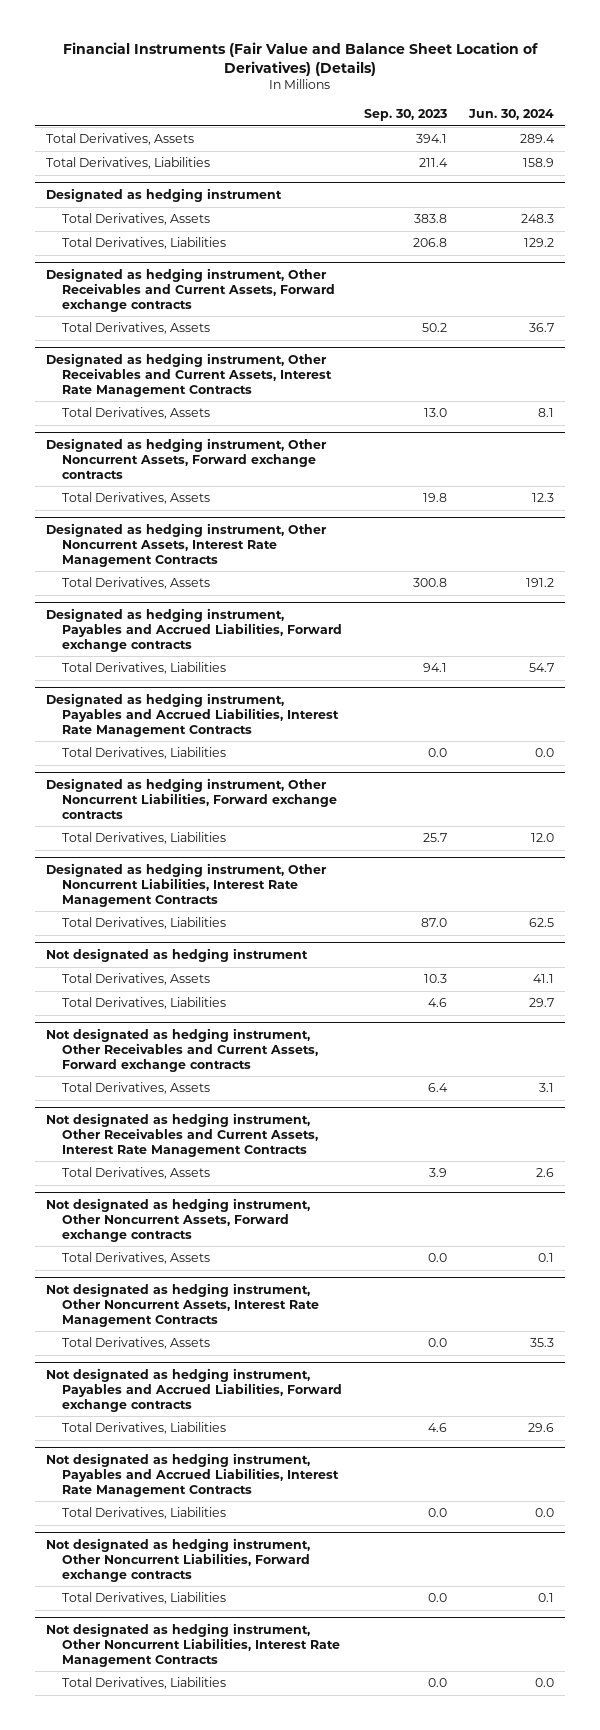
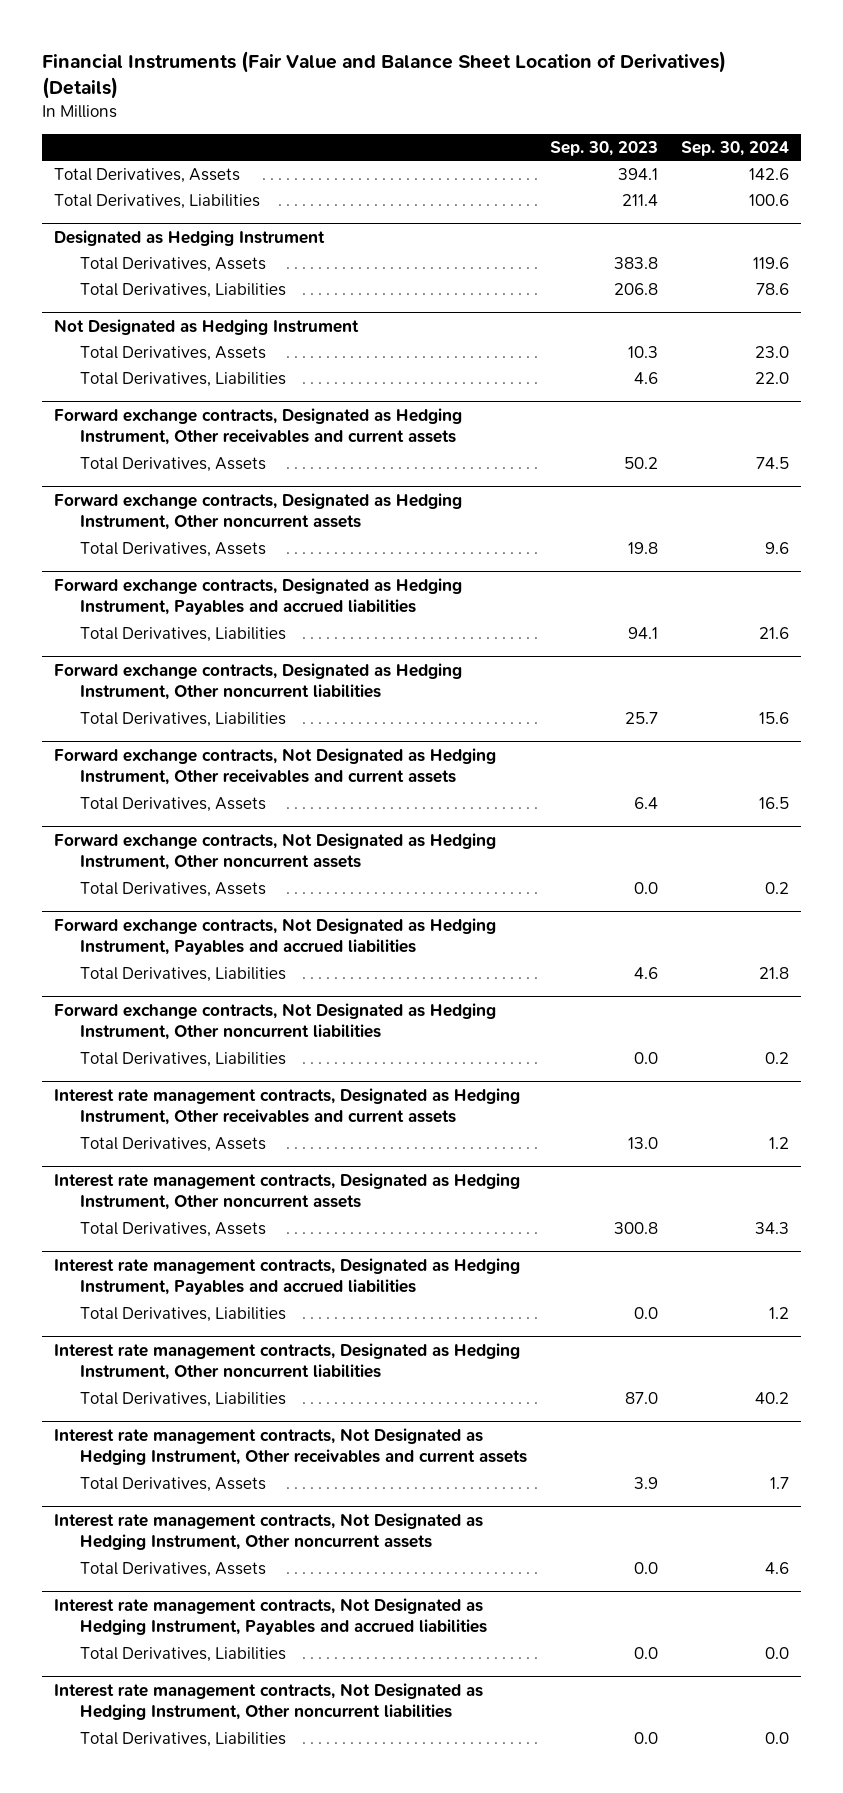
- | Sep. 30, 2023 | Jun. 30, 2024
+ | Sep. 30, 2023 | Sep. 30, 2024
- Designated as hedging instrument
+ Designated as Hedging Instrument
- Designated as hedging instrument, Other Receivables and Current Assets, Forward exchange contracts
+ Not Designated as Hedging Instrument
+ Total Derivatives, Assets | 10.3 | 23.0
+ Total Derivatives, Liabilities | 4.6 | 22.0
+ Forward exchange contracts, Designated as Hedging Instrument, Other receivables and current assets
- Designated as hedging instrument, Other Receivables and Current Assets, Interest Rate Management Contracts
- Total Derivatives, Assets | 13.0 | 8.1
- Designated as hedging instrument, Other Noncurrent Assets, Forward exchange contracts
+ Forward exchange contracts, Designated as Hedging Instrument, Other noncurrent assets
- Designated as hedging instrument, Other Noncurrent Assets, Interest Rate Management Contracts
- Total Derivatives, Assets | 300.8 | 191.2
- Designated as hedging instrument, Payables and Accrued Liabilities, Forward exchange contracts
+ Forward exchange contracts, Designated as Hedging Instrument, Payables and accrued liabilities
- Designated as hedging instrument, Payables and Accrued Liabilities, Interest Rate Management Contracts
- Total Derivatives, Liabilities | 0.0 | 0.0
- Designated as hedging instrument, Other Noncurrent Liabilities, Forward exchange contracts
+ Forward exchange contracts, Designated as Hedging Instrument, Other noncurrent liabilities
- Designated as hedging instrument, Other Noncurrent Liabilities, Interest Rate Management Contracts
- Total Derivatives, Liabilities | 87.0 | 62.5
- Not designated as hedging instrument
- Total Derivatives, Assets | 10.3 | 41.1
- Total Derivatives, Liabilities | 4.6 | 29.7
- Not designated as hedging instrument, Other Receivables and Current Assets, Forward exchange contracts
+ Forward exchange contracts, Not Designated as Hedging Instrument, Other receivables and current assets
- Not designated as hedging instrument, Other Receivables and Current Assets, Interest Rate Management Contracts
- Total Derivatives, Assets | 3.9 | 2.6
- Not designated as hedging instrument, Other Noncurrent Assets, Forward exchange contracts
- Total Derivatives, Assets | 0.0 | 0.1
- Not designated as hedging instrument, Other Noncurrent Assets, Interest Rate Management Contracts
+ Forward exchange contracts, Not Designated as Hedging Instrument, Other noncurrent assets
- Not designated as hedging instrument, Payables and Accrued Liabilities, Forward exchange contracts
+ Forward exchange contracts, Not Designated as Hedging Instrument, Payables and accrued liabilities
- Not designated as hedging instrument, Payables and Accrued Liabilities, Interest Rate Management Contracts
+ Forward exchange contracts, Not Designated as Hedging Instrument, Other noncurrent liabilities
- Not designated as hedging instrument, Other Noncurrent Liabilities, Forward exchange contracts
+ Interest rate management contracts, Designated as Hedging Instrument, Other receivables and current assets
+ Total Derivatives, Assets | 13.0 | 1.2
+ Interest rate management contracts, Designated as Hedging Instrument, Other noncurrent assets
+ Total Derivatives, Assets | 300.8 | 34.3
+ Interest rate management contracts, Designated as Hedging Instrument, Payables and accrued liabilities
- Not designated as hedging instrument, Other Noncurrent Liabilities, Interest Rate Management Contracts
+ Interest rate management contracts, Designated as Hedging Instrument, Other noncurrent liabilities
+ Total Derivatives, Liabilities | 87.0 | 40.2
+ Interest rate management contracts, Not Designated as Hedging Instrument, Other receivables and current assets
+ Total Derivatives, Assets | 3.9 | 1.7
+ Interest rate management contracts, Not Designated as Hedging Instrument, Other noncurrent assets
+ Total Derivatives, Assets | 0.0 | 4.6
+ Interest rate management contracts, Not Designated as Hedging Instrument, Payables and accrued liabilities
+ Interest rate management contracts, Not Designated as Hedging Instrument, Other noncurrent liabilities
+ Total Derivatives, Liabilities | 0.0 | 0.0

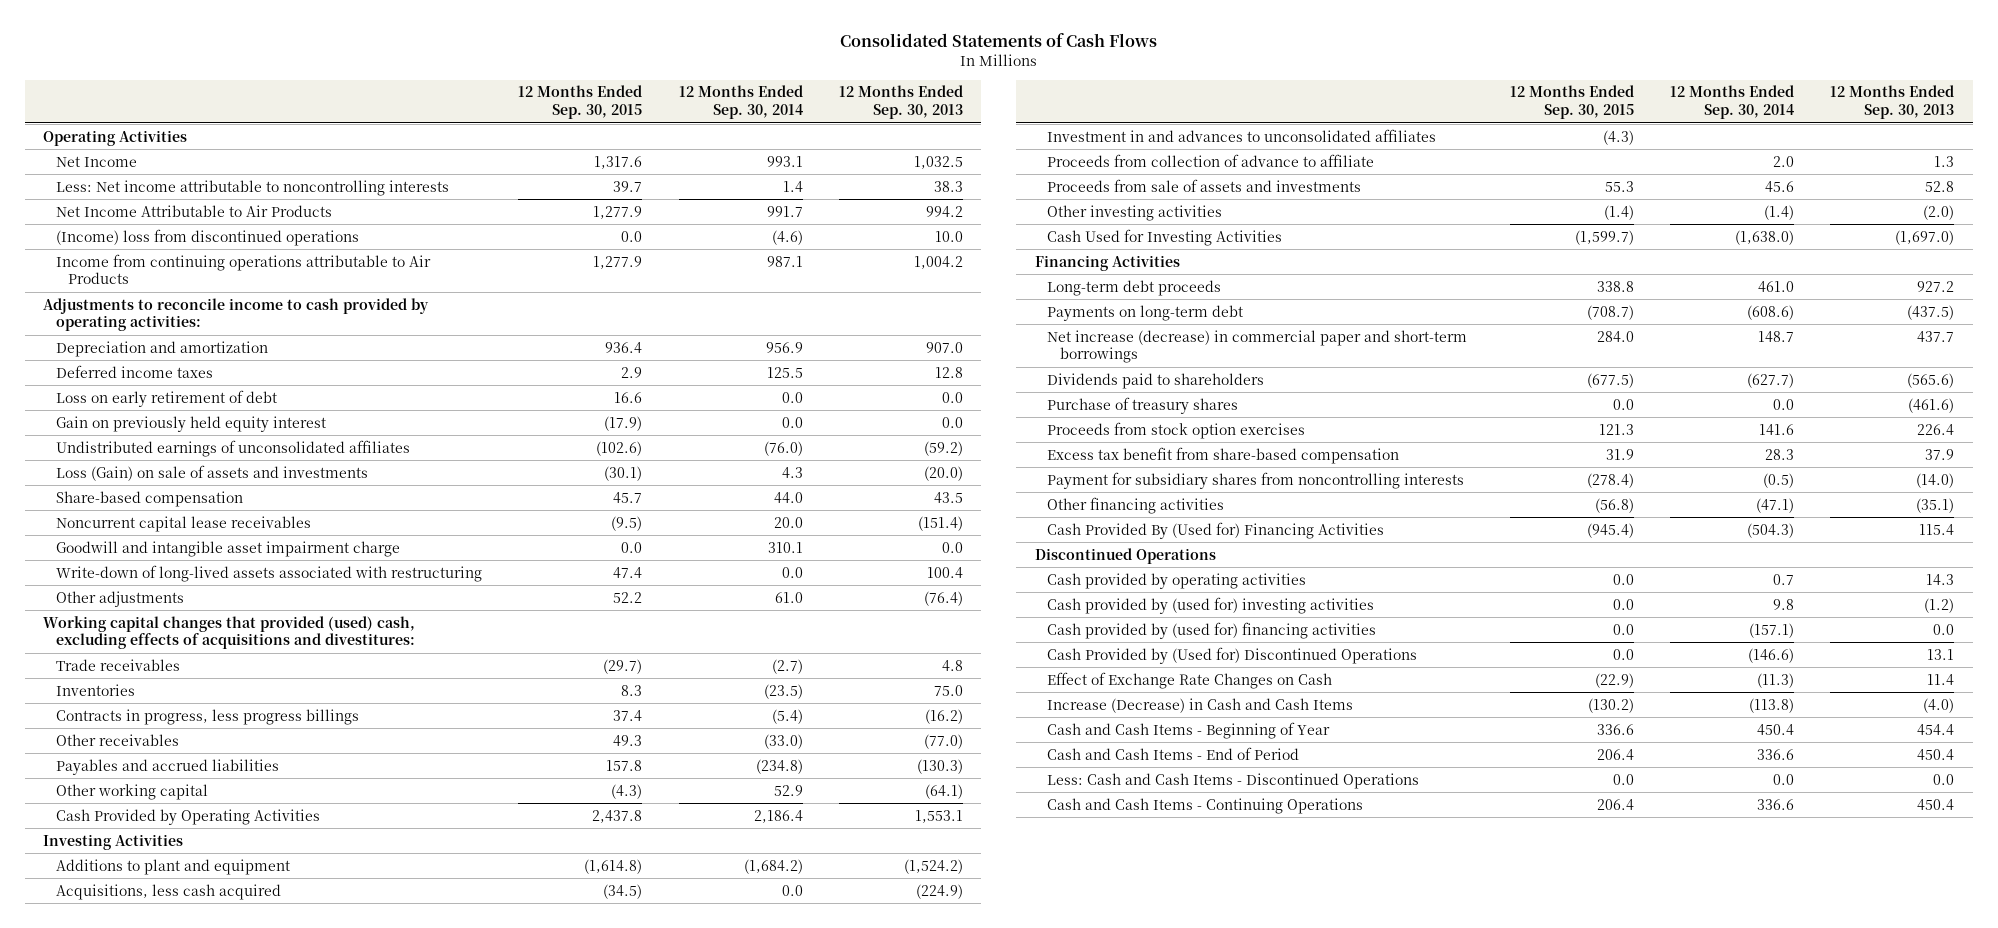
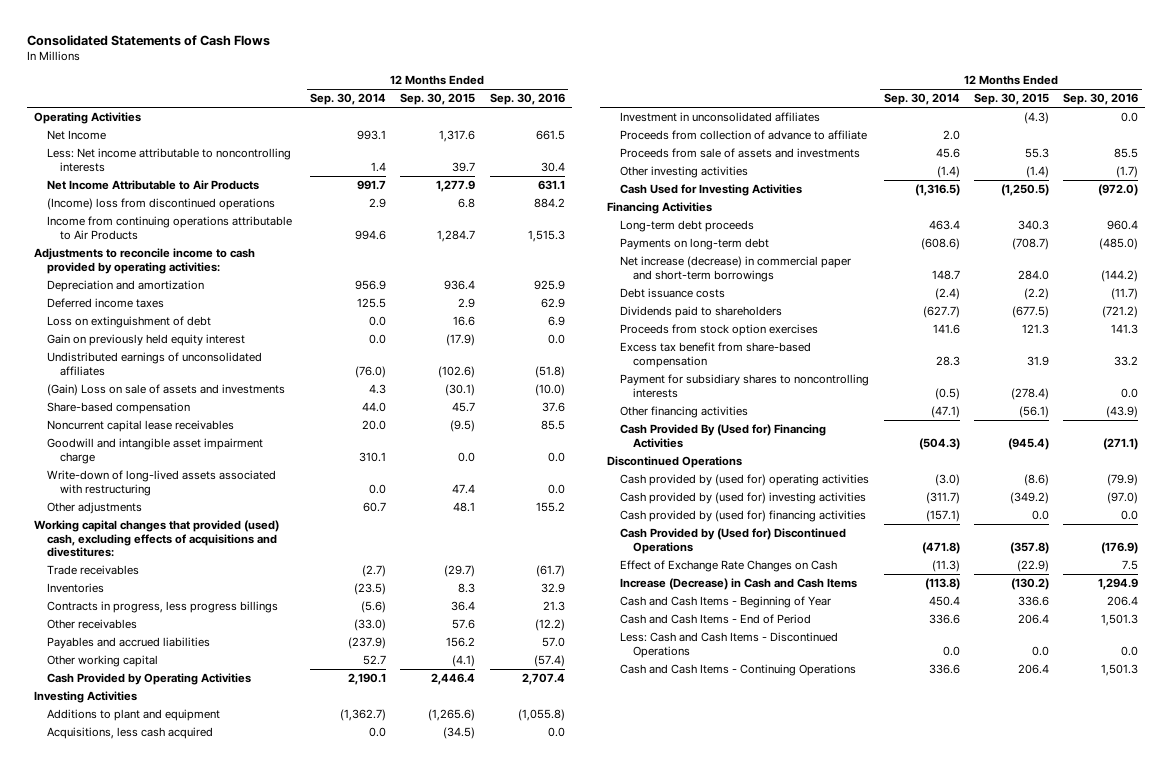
- | 12 Months Ended Sep. 30, 2015 | 12 Months Ended Sep. 30, 2014 | 12 Months Ended Sep. 30, 2013
+ | 12 Months Ended Sep. 30, 2014 | 12 Months Ended Sep. 30, 2015 | 12 Months Ended Sep. 30, 2016
- (Income) loss from discontinued operations | 0.0 | (4.6) | 10.0
- Income from continuing operations attributable to Air Products | 1,277.9 | 987.1 | 1,004.2
+ (Income) loss from discontinued operations | 2.9 | 6.8 | 884.2
+ Income from continuing operations attributable to Air Products | 994.6 | 1,284.7 | 1,515.3
- Loss on early retirement of debt | 16.6 | 0.0 | 0.0
+ Loss on extinguishment of debt | 0.0 | 16.6 | 6.9
- Loss (Gain) on sale of assets and investments | (30.1) | 4.3 | (20.0)
+ (Gain) Loss on sale of assets and investments | 4.3 | (30.1) | (10.0)
- Other adjustments | 52.2 | 61.0 | (76.4)
+ Other adjustments | 60.7 | 48.1 | 155.2
- Contracts in progress, less progress billings | 37.4 | (5.4) | (16.2)
- Other receivables | 49.3 | (33.0) | (77.0)
- Payables and accrued liabilities | 157.8 | (234.8) | (130.3)
- Other working capital | (4.3) | 52.9 | (64.1)
- Cash Provided by Operating Activities | 2,437.8 | 2,186.4 | 1,553.1
+ Contracts in progress, less progress billings | (5.6) | 36.4 | 21.3
+ Other receivables | (33.0) | 57.6 | (12.2)
+ Payables and accrued liabilities | (237.9) | 156.2 | 57.0
+ Other working capital | 52.7 | (4.1) | (57.4)
+ Cash Provided by Operating Activities | 2,190.1 | 2,446.4 | 2,707.4
- Additions to plant and equipment | (1,614.8) | (1,684.2) | (1,524.2)
+ Additions to plant and equipment | (1,362.7) | (1,265.6) | (1,055.8)
- Investment in and advances to unconsolidated affiliates | (4.3) | |
+ Investment in unconsolidated affiliates | | (4.3) | 0.0
- Cash Used for Investing Activities | (1,599.7) | (1,638.0) | (1,697.0)
+ Cash Used for Investing Activities | (1,316.5) | (1,250.5) | (972.0)
- Long-term debt proceeds | 338.8 | 461.0 | 927.2
+ Long-term debt proceeds | 463.4 | 340.3 | 960.4
+ Debt issuance costs | (2.4) | (2.2) | (11.7)
- Purchase of treasury shares | 0.0 | 0.0 | (461.6)
- Payment for subsidiary shares from noncontrolling interests | (278.4) | (0.5) | (14.0)
- Other financing activities | (56.8) | (47.1) | (35.1)
+ Payment for subsidiary shares to noncontrolling interests | (0.5) | (278.4) | 0.0
+ Other financing activities | (47.1) | (56.1) | (43.9)
- Cash provided by operating activities | 0.0 | 0.7 | 14.3
- Cash provided by (used for) investing activities | 0.0 | 9.8 | (1.2)
+ Cash provided by (used for) operating activities | (3.0) | (8.6) | (79.9)
+ Cash provided by (used for) investing activities | (311.7) | (349.2) | (97.0)
- Cash Provided by (Used for) Discontinued Operations | 0.0 | (146.6) | 13.1
+ Cash Provided by (Used for) Discontinued Operations | (471.8) | (357.8) | (176.9)

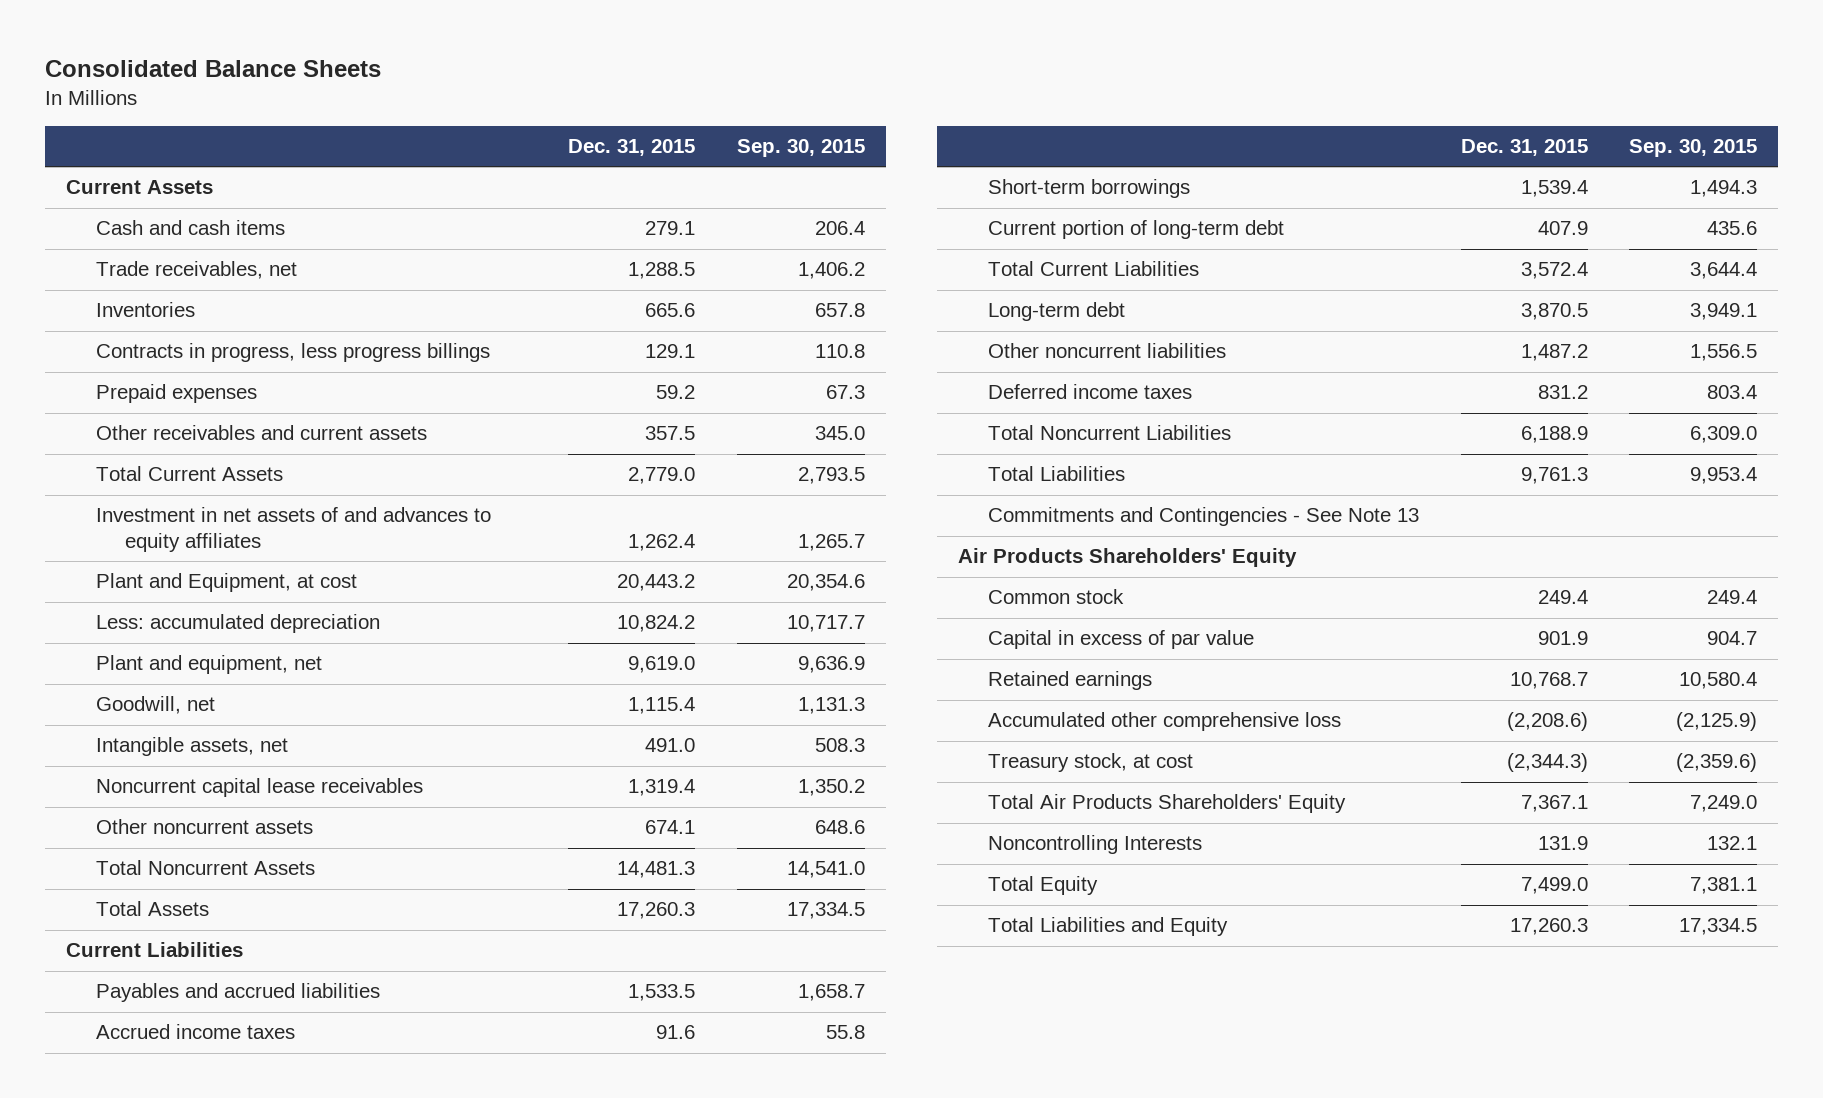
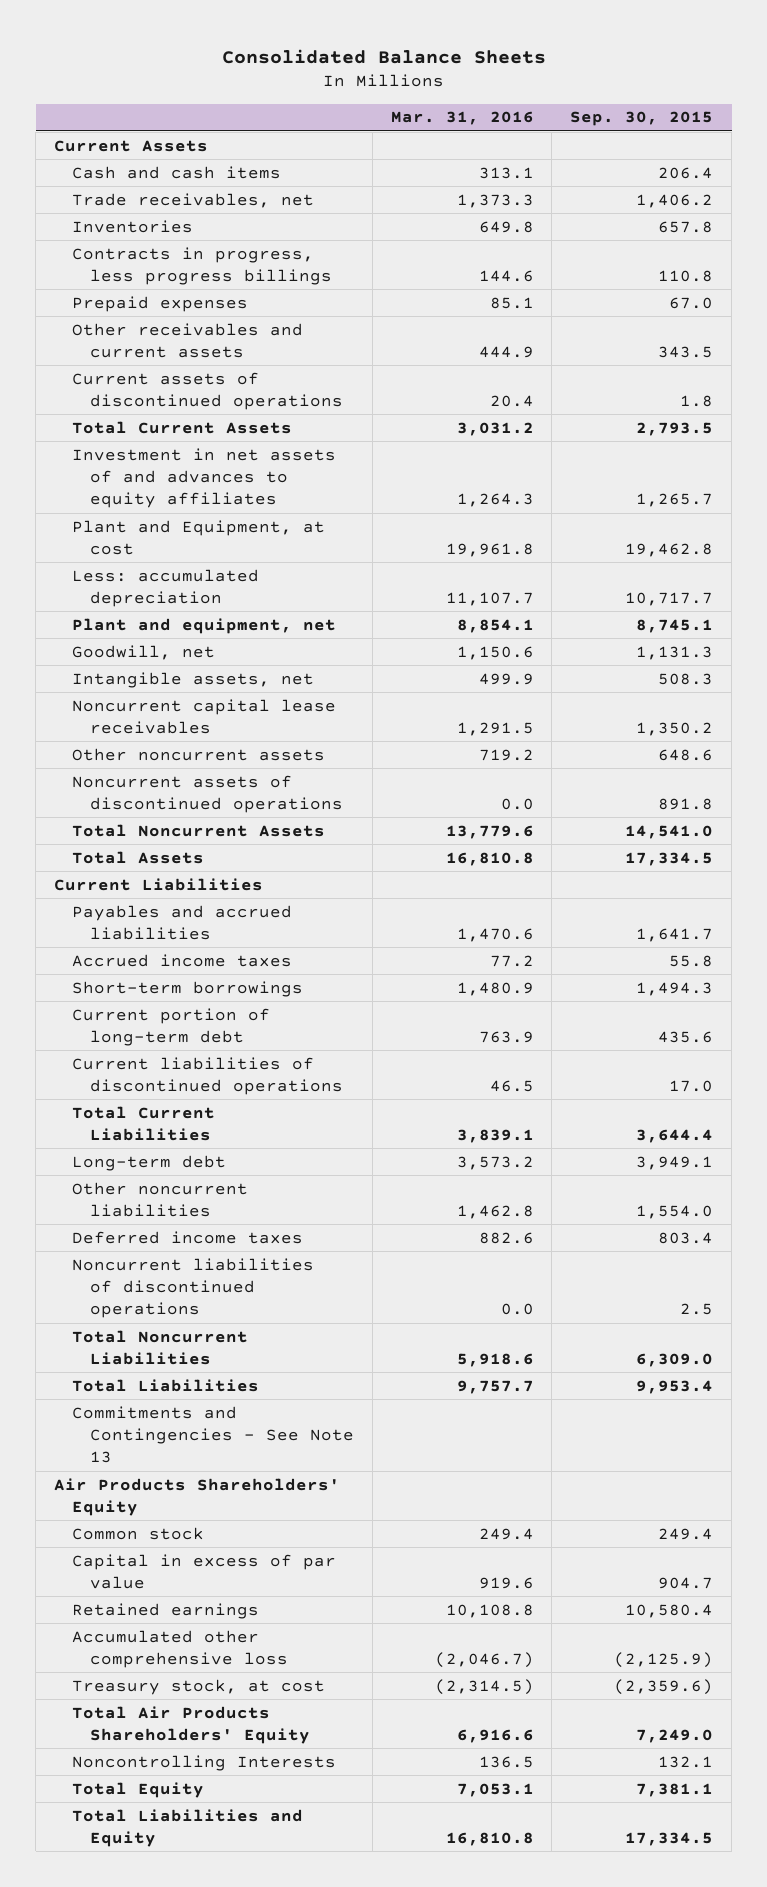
- | Dec. 31, 2015 | Sep. 30, 2015
+ | Mar. 31, 2016 | Sep. 30, 2015
- Prepaid expenses | 59.2 | 67.3
- Other receivables and current assets | 357.5 | 345.0
+ Prepaid expenses | 85.1 | 67.0
+ Other receivables and current assets | 444.9 | 343.5
+ Current assets of discontinued operations | 20.4 | 1.8
- Plant and Equipment, at cost | 20,443.2 | 20,354.6
+ Plant and Equipment, at cost | 19,961.8 | 19,462.8
- Plant and equipment, net | 9,619.0 | 9,636.9
+ Plant and equipment, net | 8,854.1 | 8,745.1
+ Noncurrent assets of discontinued operations | 0.0 | 891.8
- Payables and accrued liabilities | 1,533.5 | 1,658.7
+ Payables and accrued liabilities | 1,470.6 | 1,641.7
+ Current liabilities of discontinued operations | 46.5 | 17.0
- Other noncurrent liabilities | 1,487.2 | 1,556.5
+ Other noncurrent liabilities | 1,462.8 | 1,554.0
+ Noncurrent liabilities of discontinued operations | 0.0 | 2.5

